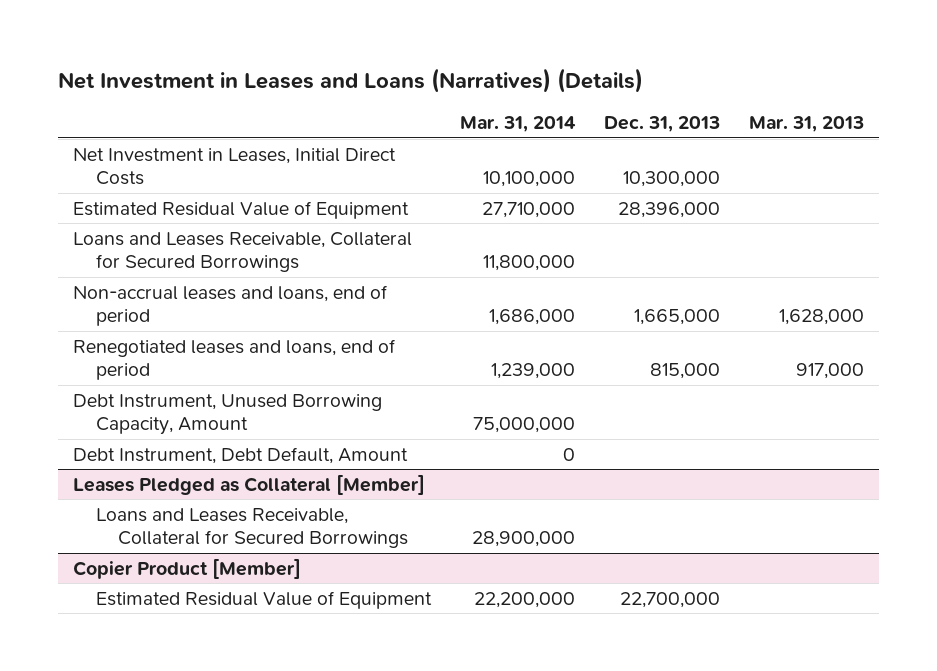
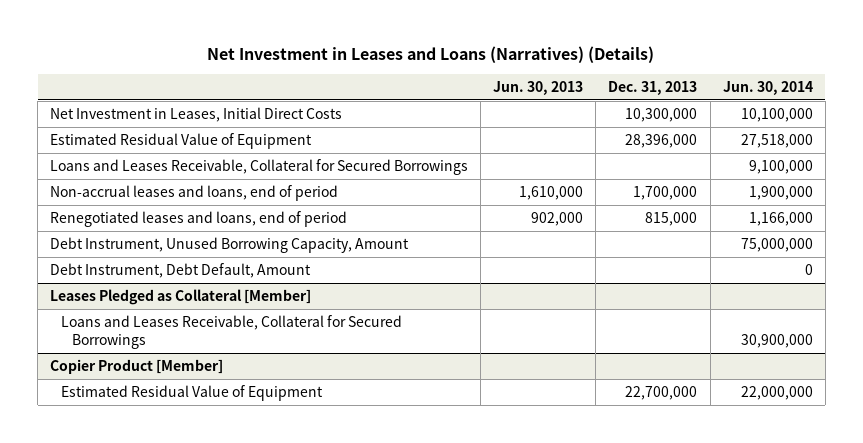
- | Mar. 31, 2014 | Dec. 31, 2013 | Mar. 31, 2013
+ | Jun. 30, 2013 | Dec. 31, 2013 | Jun. 30, 2014
- Non-accrual leases and loans, end of period | 1,686,000 | 1,665,000 | 1,628,000
+ Non-accrual leases and loans, end of period | 1,610,000 | 1,700,000 | 1,900,000

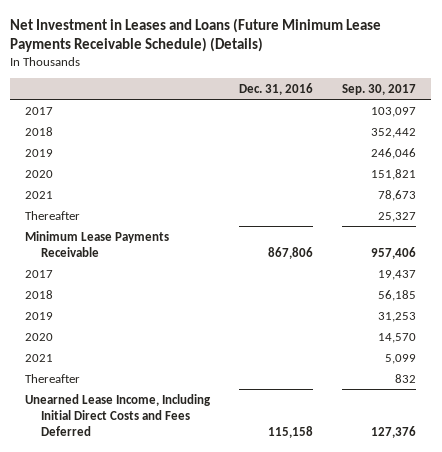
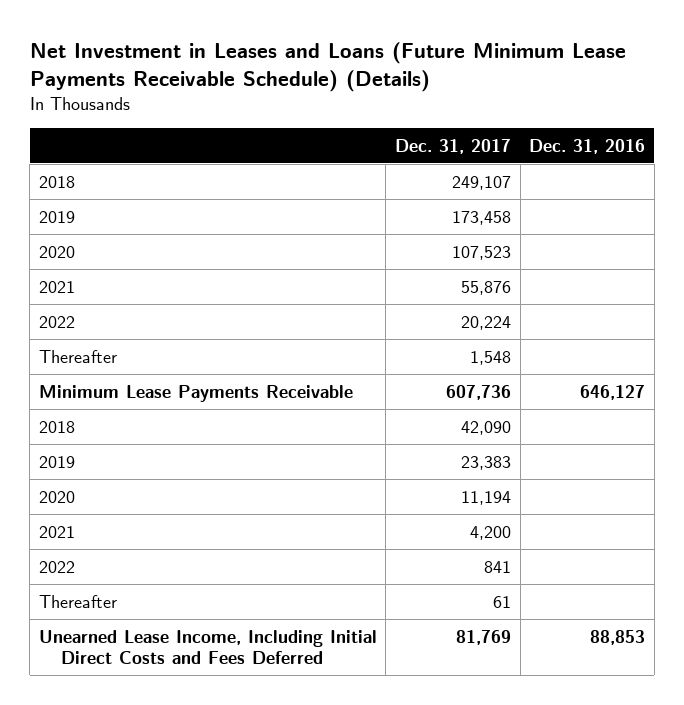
- | Dec. 31, 2016 | Sep. 30, 2017
+ | Dec. 31, 2017 | Dec. 31, 2016
- 2017 | | 103,097
+ 2022 | 20,224 |
- Minimum Lease Payments Receivable | 867,806 | 957,406
- 2017 | | 19,437
+ Minimum Lease Payments Receivable | 607,736 | 646,127
+ 2022 | 841 |
- Unearned Lease Income, Including Initial Direct Costs and Fees Deferred | 115,158 | 127,376
+ Unearned Lease Income, Including Initial Direct Costs and Fees Deferred | 81,769 | 88,853

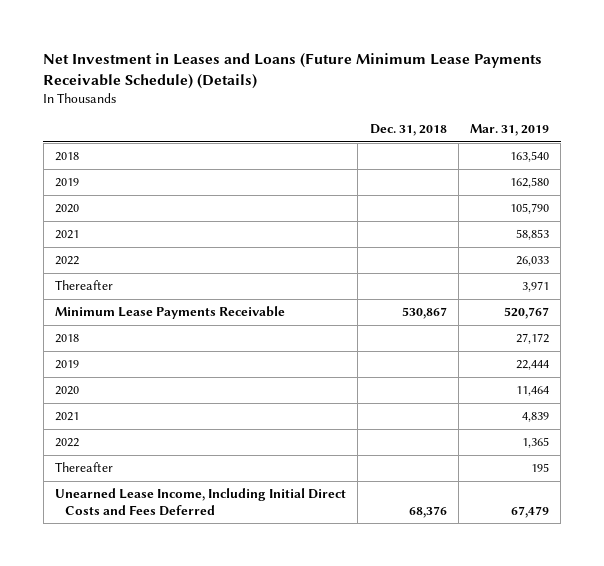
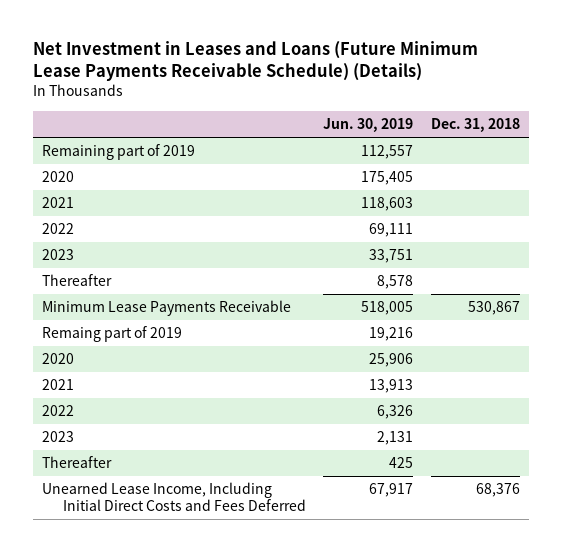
- | Dec. 31, 2018 | Mar. 31, 2019
+ | Jun. 30, 2019 | Dec. 31, 2018
- 2018 | | 163,540
- 2019 | | 162,580
+ Remaining part of 2019 | 112,557 |
+ 2023 | 33,751 |
- 2018 | | 27,172
- 2019 | | 22,444
+ Remaing part of 2019 | 19,216 |
+ 2023 | 2,131 |

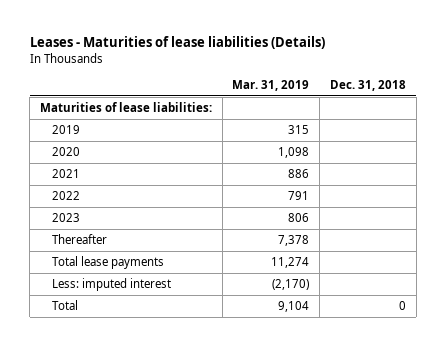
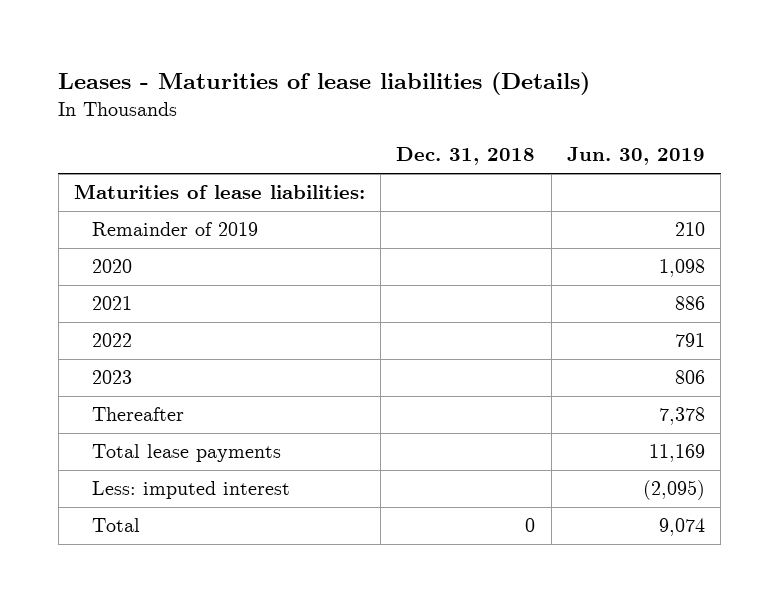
- | Mar. 31, 2019 | Dec. 31, 2018
+ | Dec. 31, 2018 | Jun. 30, 2019
- 2019 | 315 |
+ Remainder of 2019 | | 210

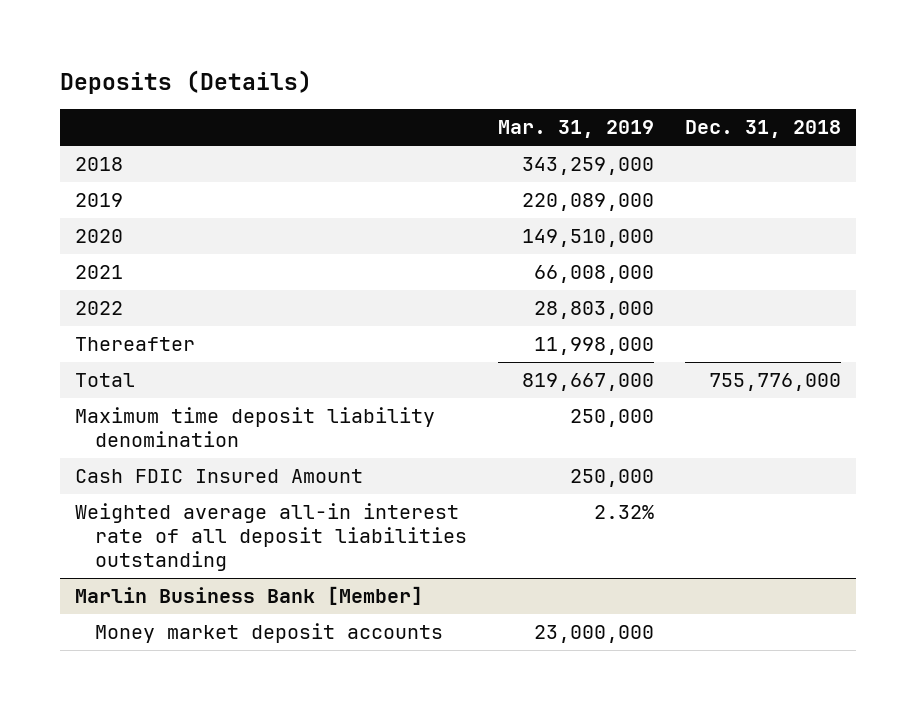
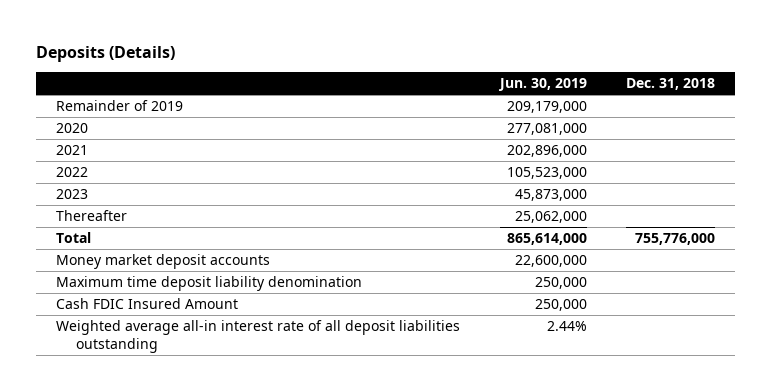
- | Mar. 31, 2019 | Dec. 31, 2018
+ | Jun. 30, 2019 | Dec. 31, 2018
- 2018 | 343,259,000 |
- 2019 | 220,089,000 |
+ Remainder of 2019 | 209,179,000 |
+ 2023 | 45,873,000 |
+ Money market deposit accounts | 22,600,000 |
- Marlin Business Bank [Member]
- Money market deposit accounts | 23,000,000 |

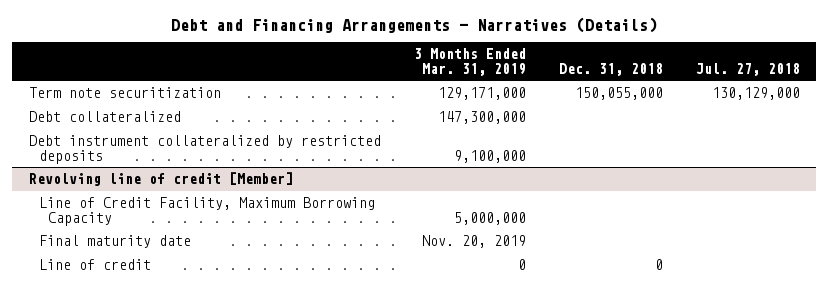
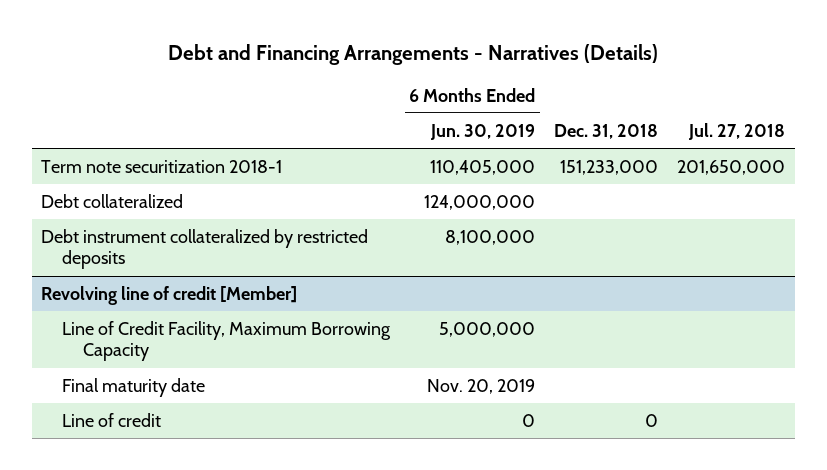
- | 3 Months Ended Mar. 31, 2019 | Dec. 31, 2018 | Jul. 27, 2018
+ | 6 Months Ended Jun. 30, 2019 | Dec. 31, 2018 | Jul. 27, 2018
- Term note securitization | 129,171,000 | 150,055,000 | 130,129,000
+ Term note securitization 2018-1 | 110,405,000 | 151,233,000 | 201,650,000

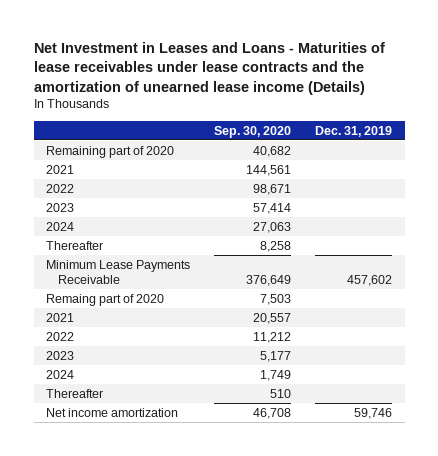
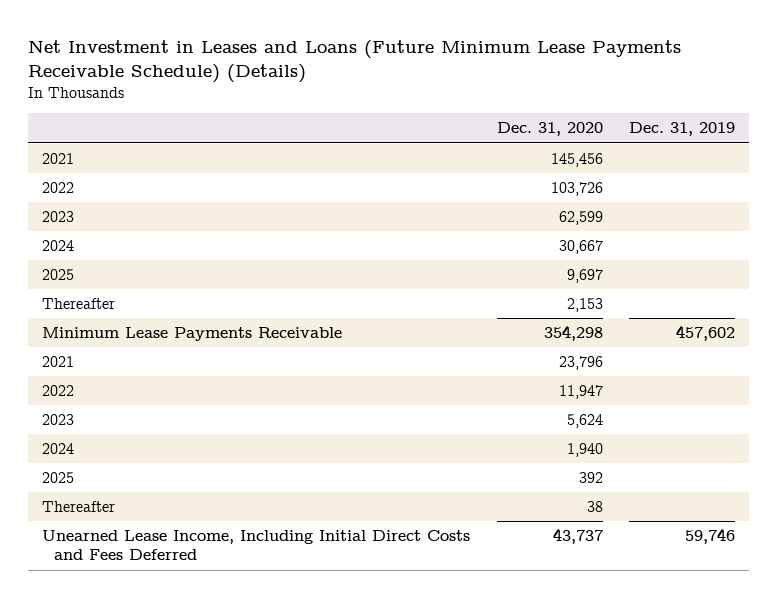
- Net Investment in Leases and Loans - Maturities of lease receivables under lease contracts and the amortization of unearned lease income (Details)
+ Net Investment in Leases and Loans (Future Minimum Lease Payments Receivable Schedule) (Details)
- | Sep. 30, 2020 | Dec. 31, 2019
+ | Dec. 31, 2020 | Dec. 31, 2019
- Remaining part of 2020 | 40,682 |
+ 2025 | 9,697 |
- Remaing part of 2020 | 7,503 |
+ 2025 | 392 |
- Net income amortization | 46,708 | 59,746
+ Unearned Lease Income, Including Initial Direct Costs and Fees Deferred | 43,737 | 59,746

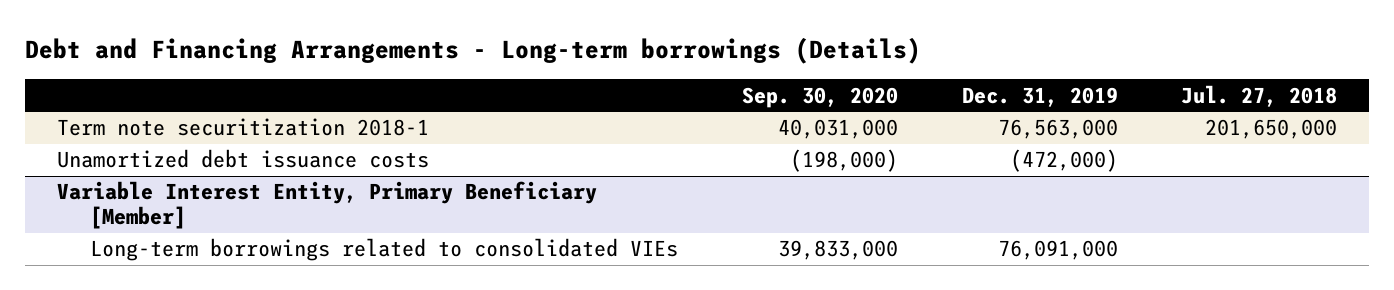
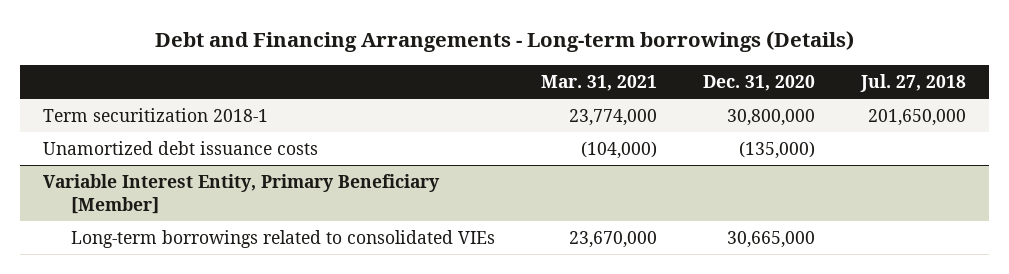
- | Sep. 30, 2020 | Dec. 31, 2019 | Jul. 27, 2018
+ | Mar. 31, 2021 | Dec. 31, 2020 | Jul. 27, 2018
- Term note securitization 2018-1 | 40,031,000 | 76,563,000 | 201,650,000
+ Term securitization 2018-1 | 23,774,000 | 30,800,000 | 201,650,000

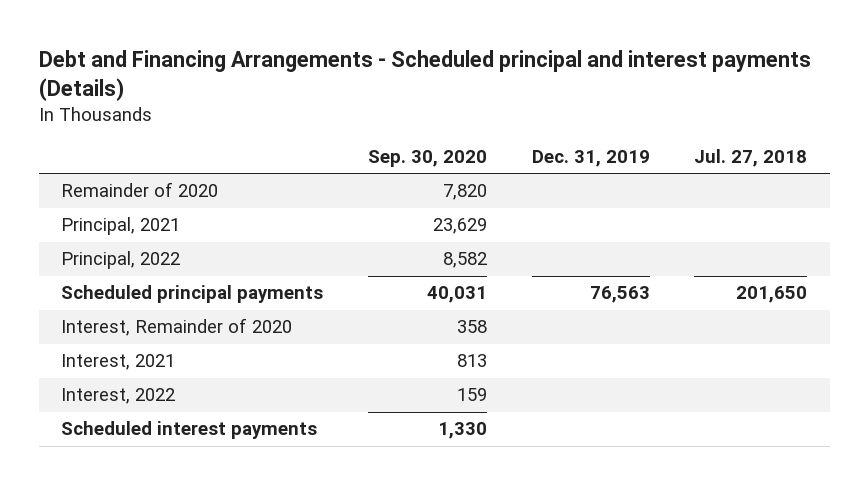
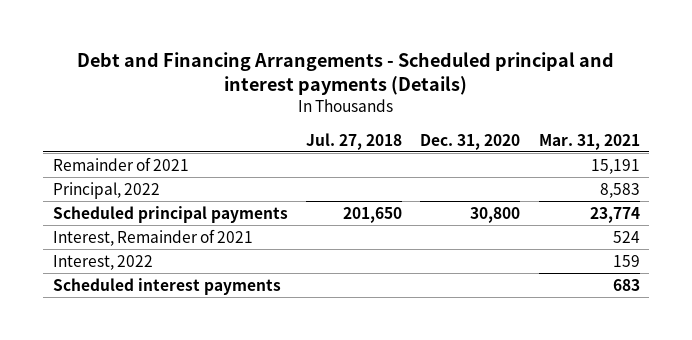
- | Sep. 30, 2020 | Dec. 31, 2019 | Jul. 27, 2018
+ | Jul. 27, 2018 | Dec. 31, 2020 | Mar. 31, 2021
- Remainder of 2020 | 7,820 | |
- Principal, 2021 | 23,629 | |
+ Remainder of 2021 | | | 15,191
- Interest, Remainder of 2020 | 358 | |
- Interest, 2021 | 813 | |
+ Interest, Remainder of 2021 | | | 524

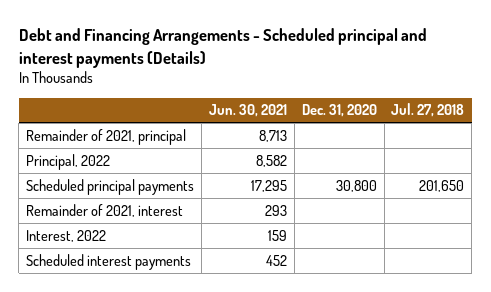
- | Jul. 27, 2018 | Dec. 31, 2020 | Mar. 31, 2021
+ | Jun. 30, 2021 | Dec. 31, 2020 | Jul. 27, 2018
- Remainder of 2021 | | | 15,191
+ Remainder of 2021, principal | 8,713 | |
- Interest, Remainder of 2021 | | | 524
+ Remainder of 2021, interest | 293 | |

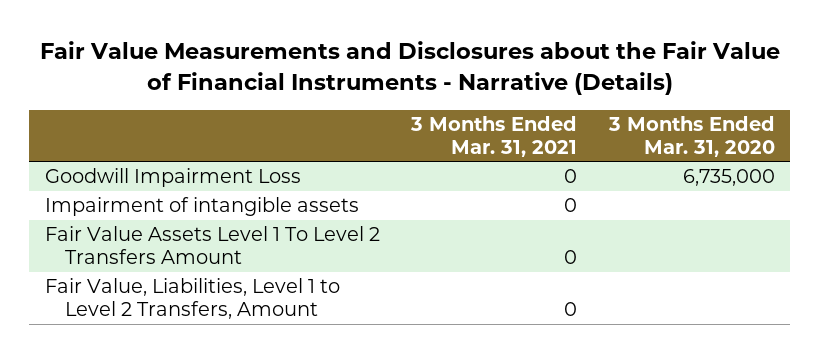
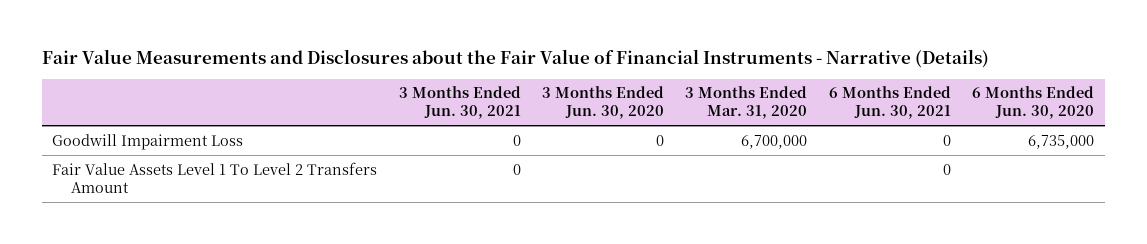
- | 3 Months Ended Mar. 31, 2021 | 3 Months Ended Mar. 31, 2020
+ | 3 Months Ended Jun. 30, 2021 | 3 Months Ended Jun. 30, 2020 | 3 Months Ended Mar. 31, 2020 | 6 Months Ended Jun. 30, 2021 | 6 Months Ended Jun. 30, 2020
- Goodwill Impairment Loss | 0 | 6,735,000
- Impairment of intangible assets | 0 |
+ Goodwill Impairment Loss | 0 | 0 | 6,700,000 | 0 | 6,735,000
- Fair Value, Liabilities, Level 1 to Level 2 Transfers, Amount | 0 |

